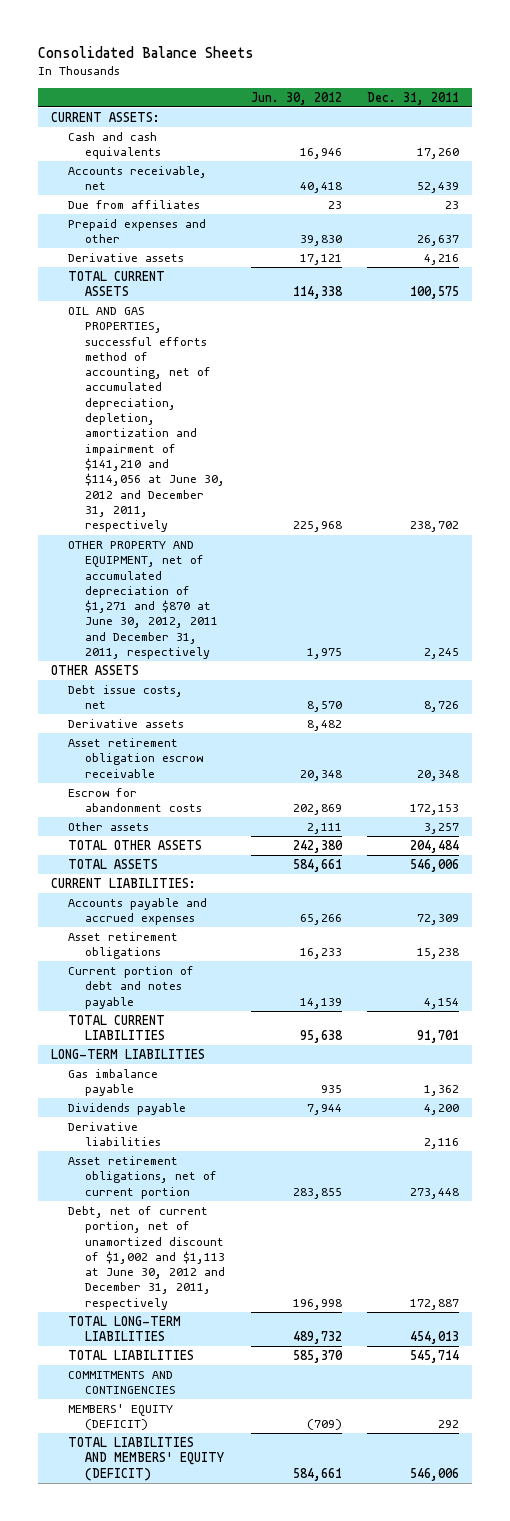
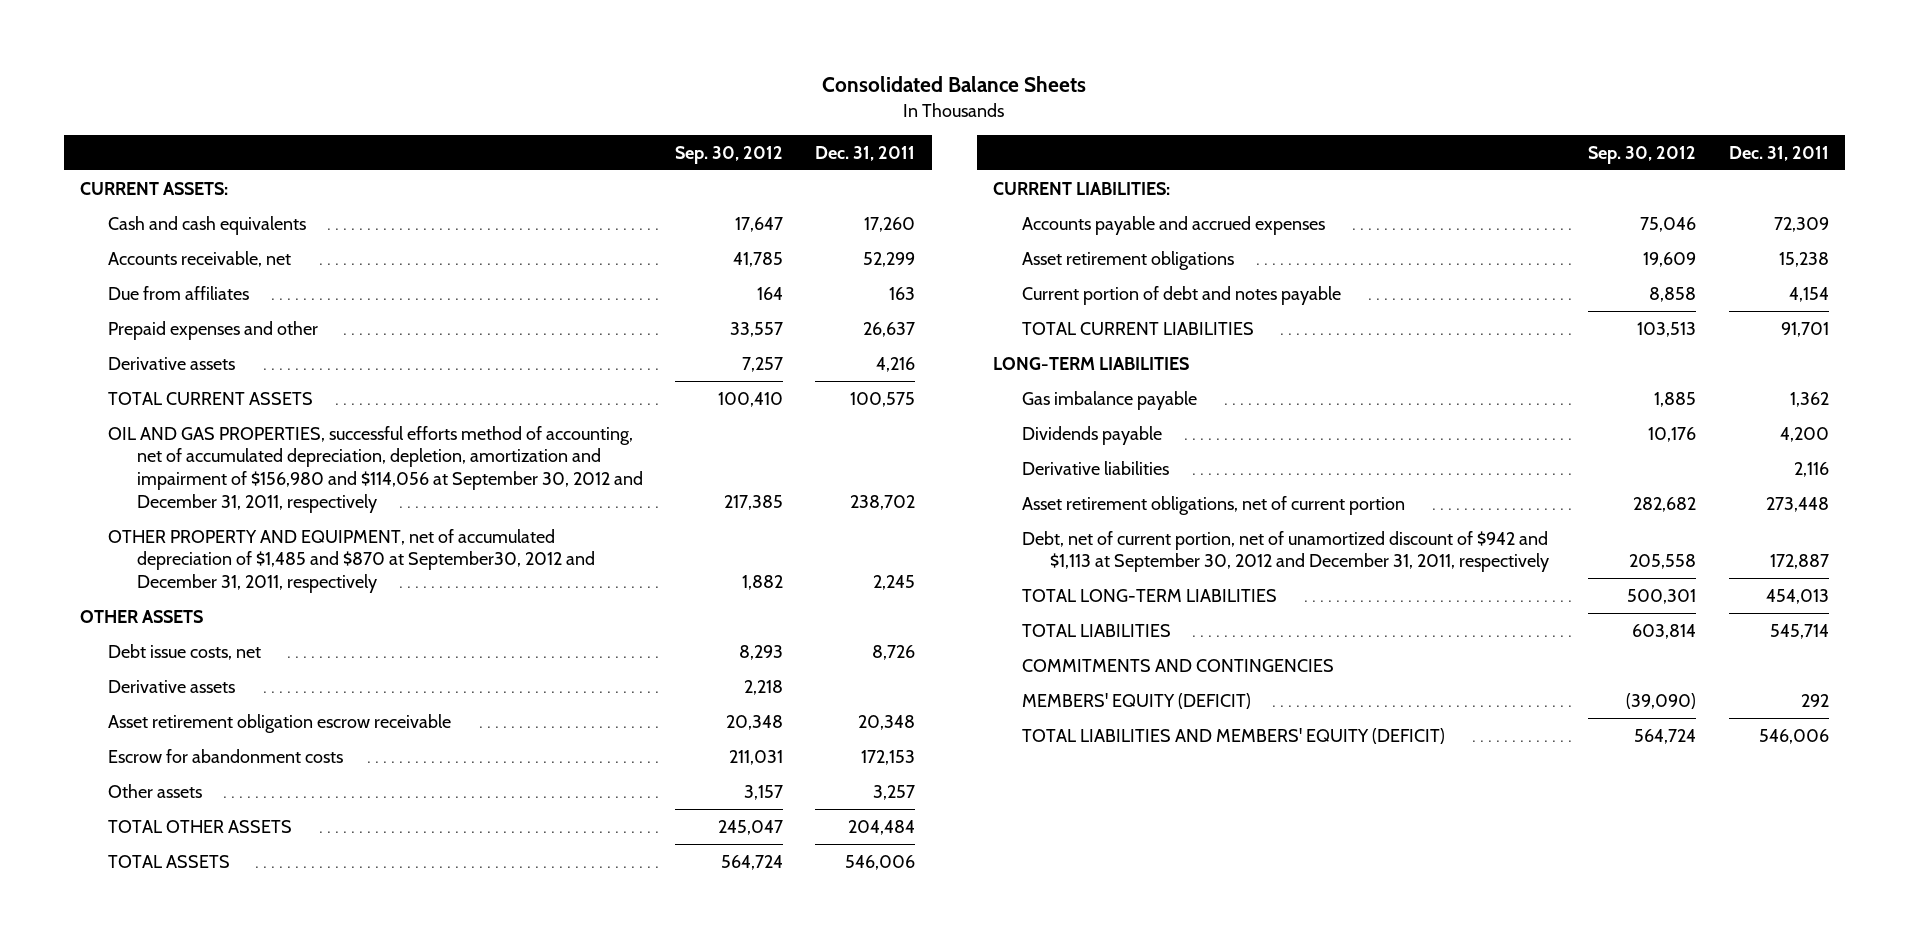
- | Jun. 30, 2012 | Dec. 31, 2011
+ | Sep. 30, 2012 | Dec. 31, 2011
- Accounts receivable, net | 40,418 | 52,439
- Due from affiliates | 23 | 23
+ Accounts receivable, net | 41,785 | 52,299
+ Due from affiliates | 164 | 163
- OIL AND GAS PROPERTIES, successful efforts method of accounting, net of accumulated depreciation, depletion, amortization and impairment of $141,210 and $114,056 at June 30, 2012 and December 31, 2011, respectively | 225,968 | 238,702
- OTHER PROPERTY AND EQUIPMENT, net of accumulated depreciation of $1,271 and $870 at June 30, 2012, 2011 and December 31, 2011, respectively | 1,975 | 2,245
+ OIL AND GAS PROPERTIES, successful efforts method of accounting, net of accumulated depreciation, depletion, amortization and impairment of $156,980 and $114,056 at September 30, 2012 and December 31, 2011, respectively | 217,385 | 238,702
+ OTHER PROPERTY AND EQUIPMENT, net of accumulated depreciation of $1,485 and $870 at September30, 2012 and December 31, 2011, respectively | 1,882 | 2,245
- Debt, net of current portion, net of unamortized discount of $1,002 and $1,113 at June 30, 2012 and December 31, 2011, respectively | 196,998 | 172,887
+ Debt, net of current portion, net of unamortized discount of $942 and $1,113 at September 30, 2012 and December 31, 2011, respectively | 205,558 | 172,887

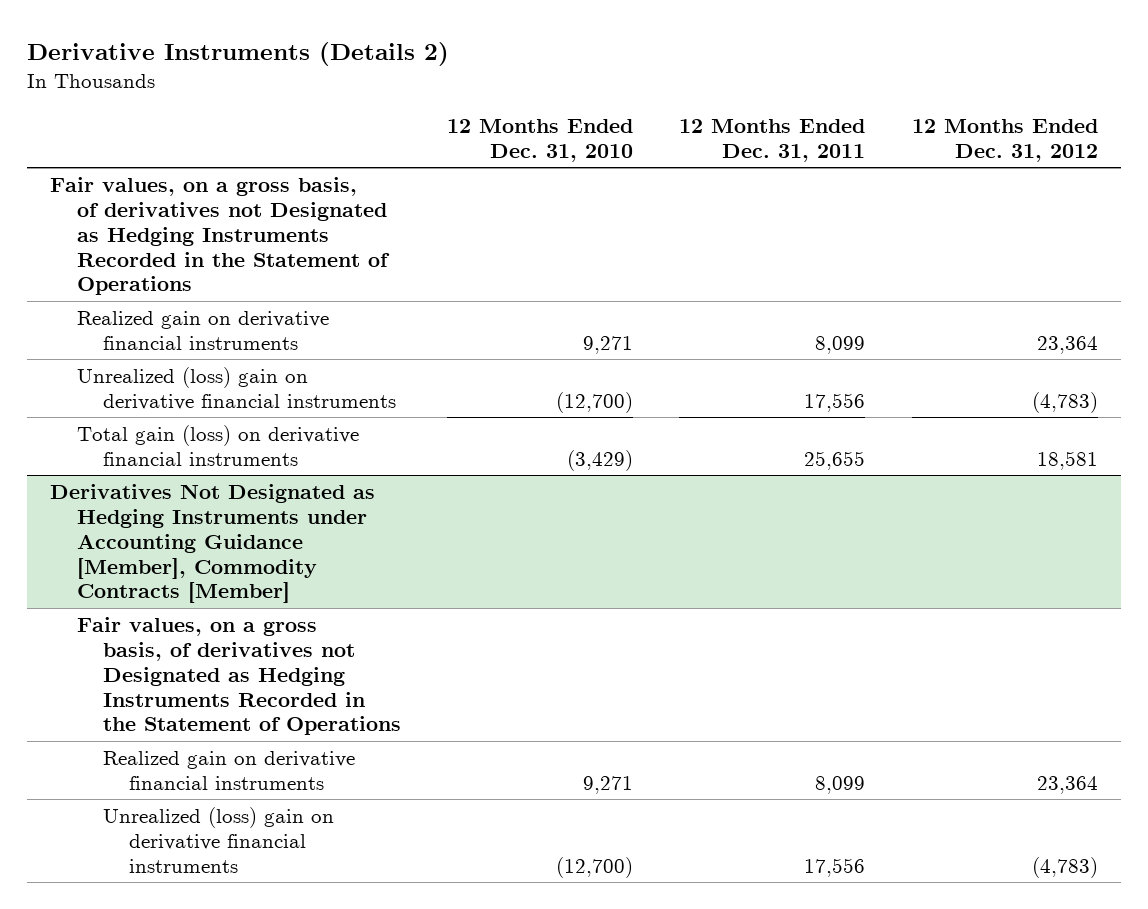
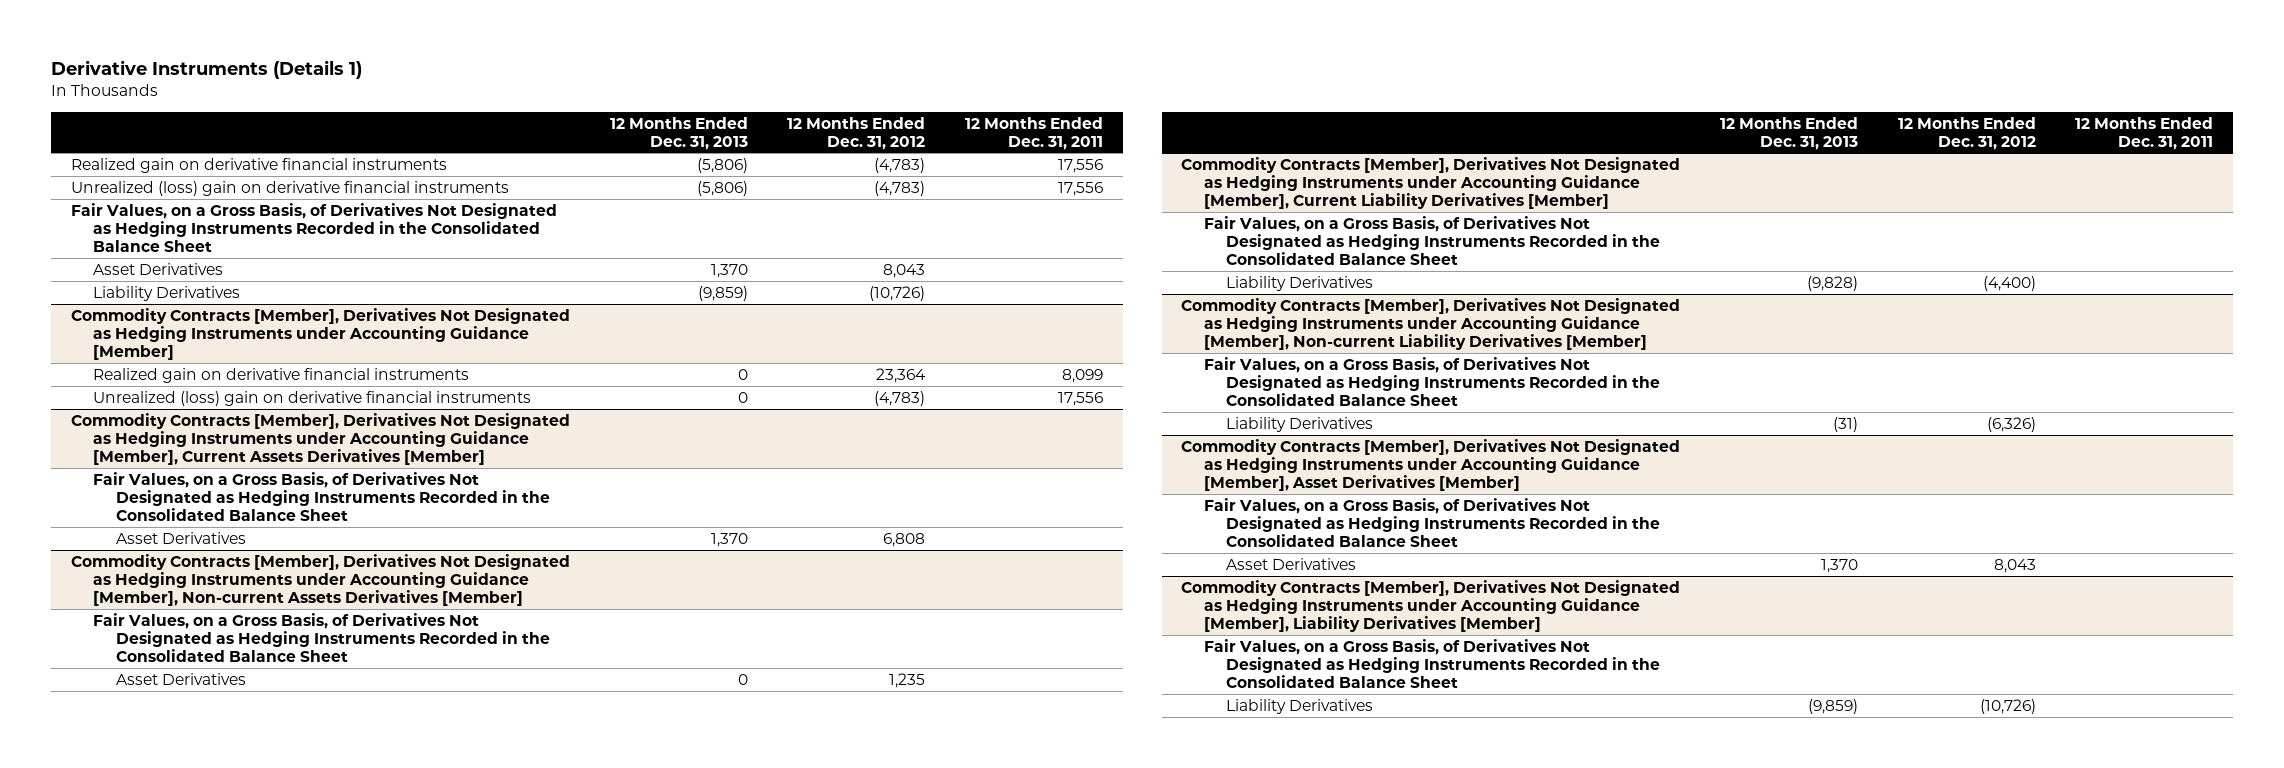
- Derivative Instruments (Details 2)
+ Derivative Instruments (Details 1)
- | 12 Months Ended Dec. 31, 2010 | 12 Months Ended Dec. 31, 2011 | 12 Months Ended Dec. 31, 2012
+ | 12 Months Ended Dec. 31, 2013 | 12 Months Ended Dec. 31, 2012 | 12 Months Ended Dec. 31, 2011
- Fair values, on a gross basis, of derivatives not Designated as Hedging Instruments Recorded in the Statement of Operations
- Realized gain on derivative financial instruments | 9,271 | 8,099 | 23,364
+ Realized gain on derivative financial instruments | (5,806) | (4,783) | 17,556
- Total gain (loss) on derivative financial instruments | (3,429) | 25,655 | 18,581
- Derivatives Not Designated as Hedging Instruments under Accounting Guidance [Member], Commodity Contracts [Member]
- Fair values, on a gross basis, of derivatives not Designated as Hedging Instruments Recorded in the Statement of Operations
+ Fair Values, on a Gross Basis, of Derivatives Not Designated as Hedging Instruments Recorded in the Consolidated Balance Sheet
+ Asset Derivatives | 1,370 | 8,043 |
+ Liability Derivatives | (9,859) | (10,726) |
+ Commodity Contracts [Member], Derivatives Not Designated as Hedging Instruments under Accounting Guidance [Member]
+ Commodity Contracts [Member], Derivatives Not Designated as Hedging Instruments under Accounting Guidance [Member], Current Assets Derivatives [Member]
+ Fair Values, on a Gross Basis, of Derivatives Not Designated as Hedging Instruments Recorded in the Consolidated Balance Sheet
+ Asset Derivatives | 1,370 | 6,808 |
+ Commodity Contracts [Member], Derivatives Not Designated as Hedging Instruments under Accounting Guidance [Member], Non-current Assets Derivatives [Member]
+ Fair Values, on a Gross Basis, of Derivatives Not Designated as Hedging Instruments Recorded in the Consolidated Balance Sheet
+ Asset Derivatives | 0 | 1,235 |
+ Commodity Contracts [Member], Derivatives Not Designated as Hedging Instruments under Accounting Guidance [Member], Current Liability Derivatives [Member]
+ Fair Values, on a Gross Basis, of Derivatives Not Designated as Hedging Instruments Recorded in the Consolidated Balance Sheet
+ Liability Derivatives | (9,828) | (4,400) |
+ Commodity Contracts [Member], Derivatives Not Designated as Hedging Instruments under Accounting Guidance [Member], Non-current Liability Derivatives [Member]
+ Fair Values, on a Gross Basis, of Derivatives Not Designated as Hedging Instruments Recorded in the Consolidated Balance Sheet
+ Liability Derivatives | (31) | (6,326) |
+ Commodity Contracts [Member], Derivatives Not Designated as Hedging Instruments under Accounting Guidance [Member], Asset Derivatives [Member]
+ Fair Values, on a Gross Basis, of Derivatives Not Designated as Hedging Instruments Recorded in the Consolidated Balance Sheet
+ Asset Derivatives | 1,370 | 8,043 |
+ Commodity Contracts [Member], Derivatives Not Designated as Hedging Instruments under Accounting Guidance [Member], Liability Derivatives [Member]
+ Fair Values, on a Gross Basis, of Derivatives Not Designated as Hedging Instruments Recorded in the Consolidated Balance Sheet
+ Liability Derivatives | (9,859) | (10,726) |

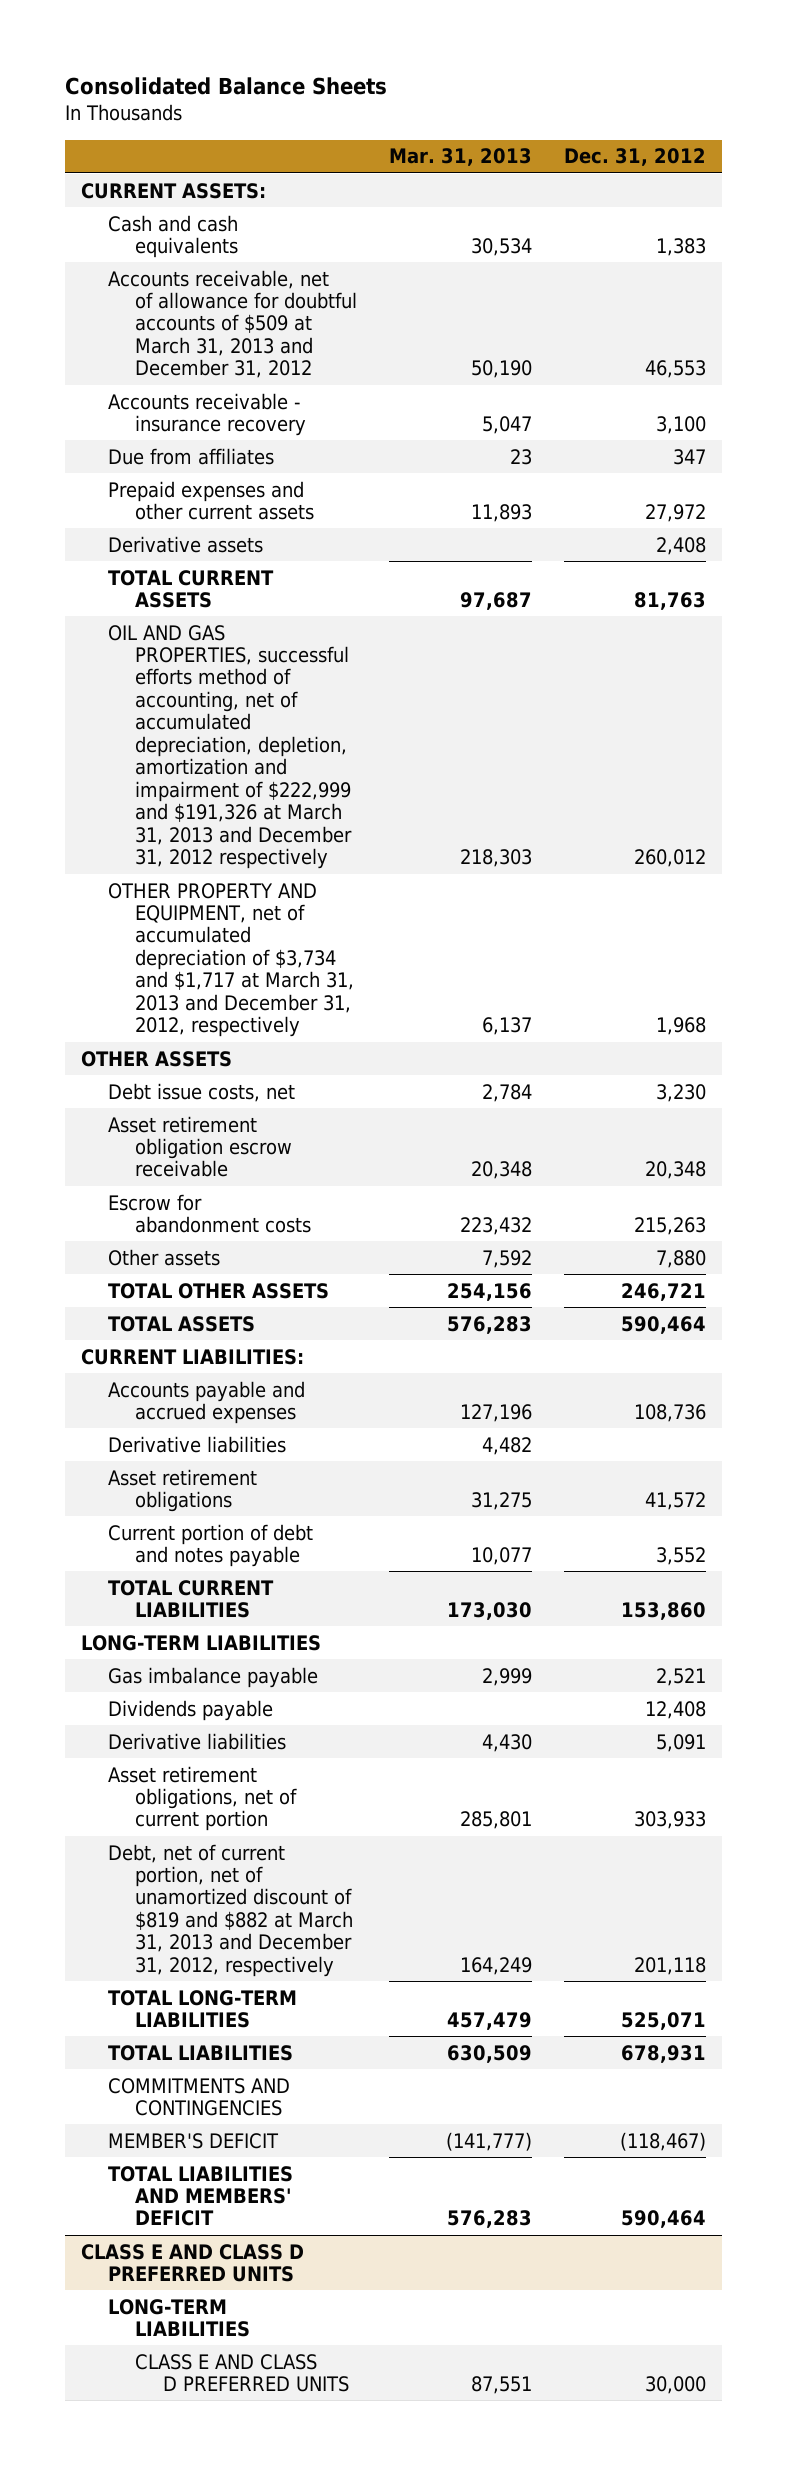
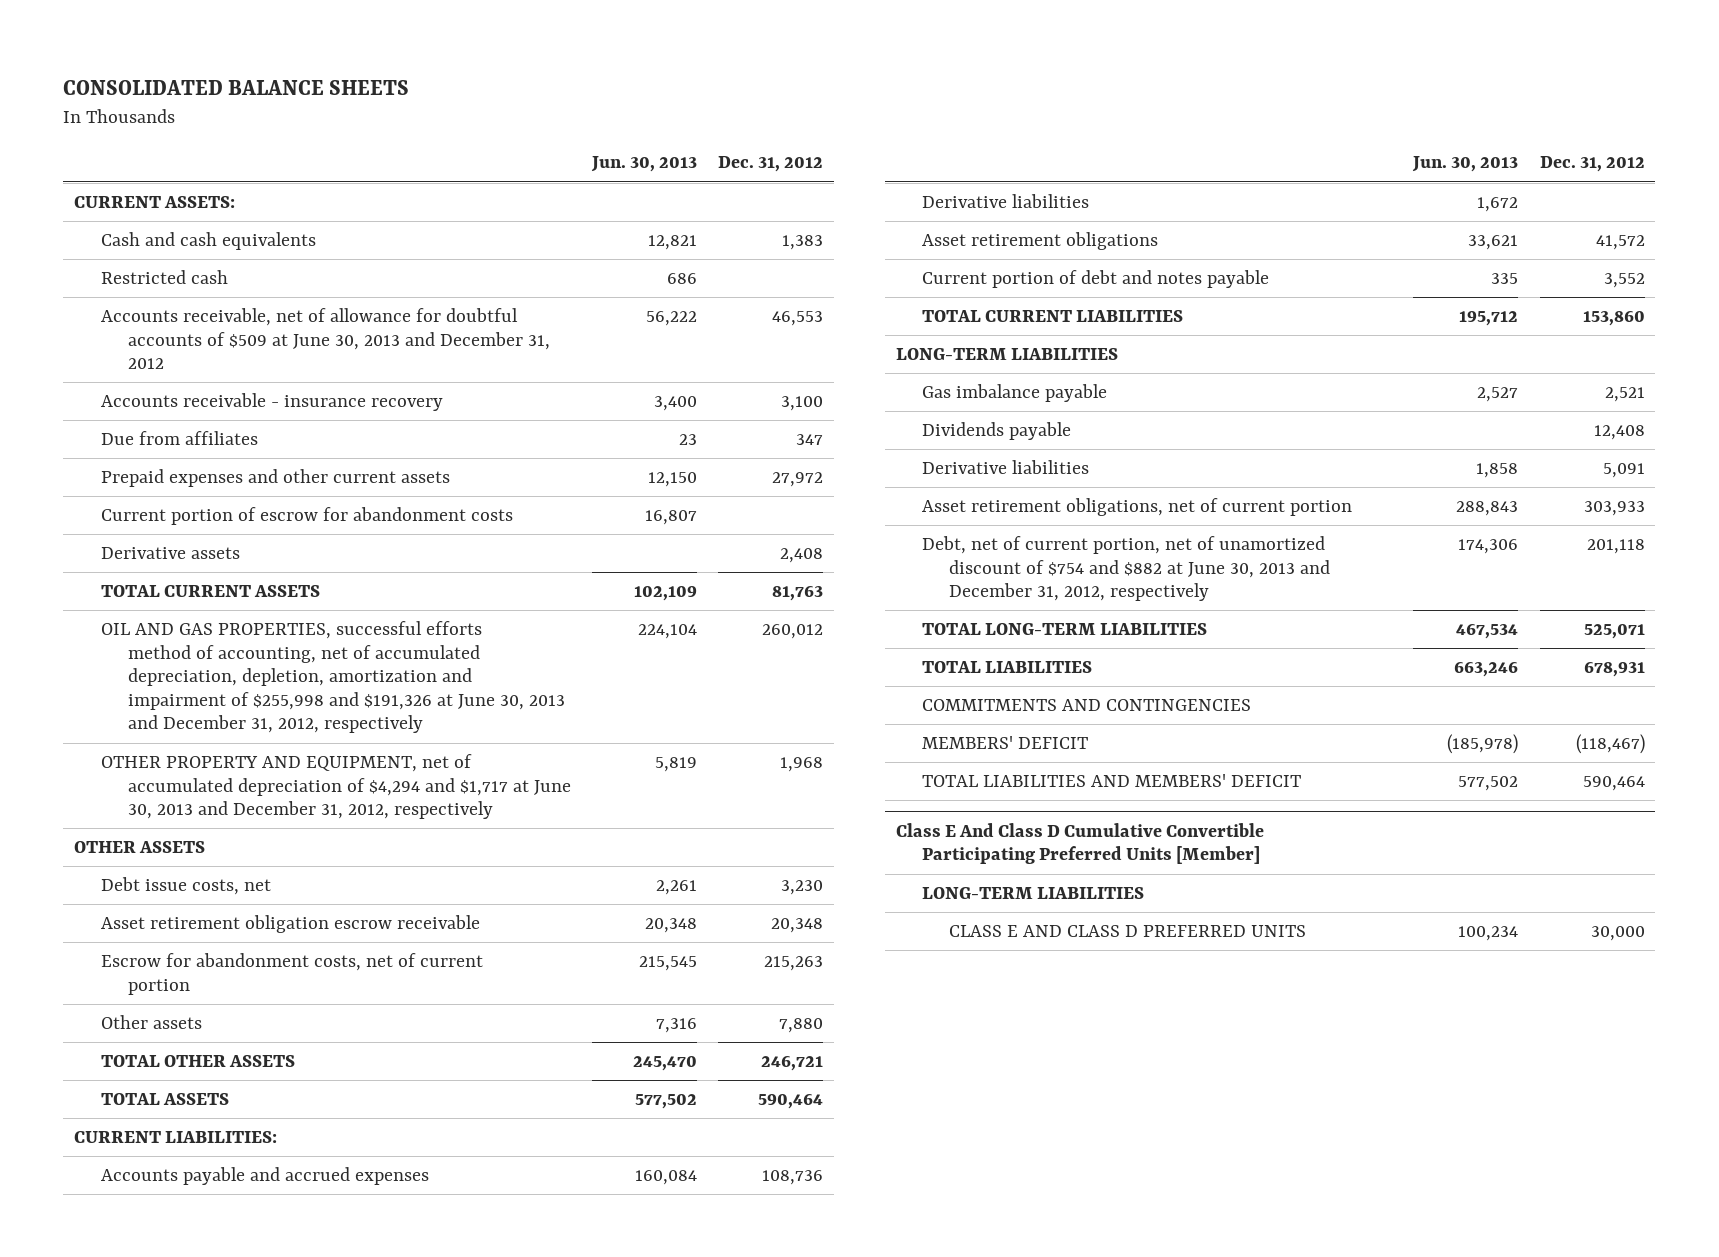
- Consolidated Balance Sheets
+ CONSOLIDATED BALANCE SHEETS
- | Mar. 31, 2013 | Dec. 31, 2012
+ | Jun. 30, 2013 | Dec. 31, 2012
- Accounts receivable, net of allowance for doubtful accounts of $509 at March 31, 2013 and December 31, 2012 | 50,190 | 46,553
+ Restricted cash | 686 |
+ Accounts receivable, net of allowance for doubtful accounts of $509 at June 30, 2013 and December 31, 2012 | 56,222 | 46,553
+ Current portion of escrow for abandonment costs | 16,807 |
- OIL AND GAS PROPERTIES, successful efforts method of accounting, net of accumulated depreciation, depletion, amortization and impairment of $222,999 and $191,326 at March 31, 2013 and December 31, 2012 respectively | 218,303 | 260,012
- OTHER PROPERTY AND EQUIPMENT, net of accumulated depreciation of $3,734 and $1,717 at March 31, 2013 and December 31, 2012, respectively | 6,137 | 1,968
+ OIL AND GAS PROPERTIES, successful efforts method of accounting, net of accumulated depreciation, depletion, amortization and impairment of $255,998 and $191,326 at June 30, 2013 and December 31, 2012, respectively | 224,104 | 260,012
+ OTHER PROPERTY AND EQUIPMENT, net of accumulated depreciation of $4,294 and $1,717 at June 30, 2013 and December 31, 2012, respectively | 5,819 | 1,968
- Escrow for abandonment costs | 223,432 | 215,263
+ Escrow for abandonment costs, net of current portion | 215,545 | 215,263
- Debt, net of current portion, net of unamortized discount of $819 and $882 at March 31, 2013 and December 31, 2012, respectively | 164,249 | 201,118
+ Debt, net of current portion, net of unamortized discount of $754 and $882 at June 30, 2013 and December 31, 2012, respectively | 174,306 | 201,118
- MEMBER'S DEFICIT | (141,777) | (118,467)
+ MEMBERS' DEFICIT | (185,978) | (118,467)
- CLASS E AND CLASS D PREFERRED UNITS
+ Class E And Class D Cumulative Convertible Participating Preferred Units [Member]

